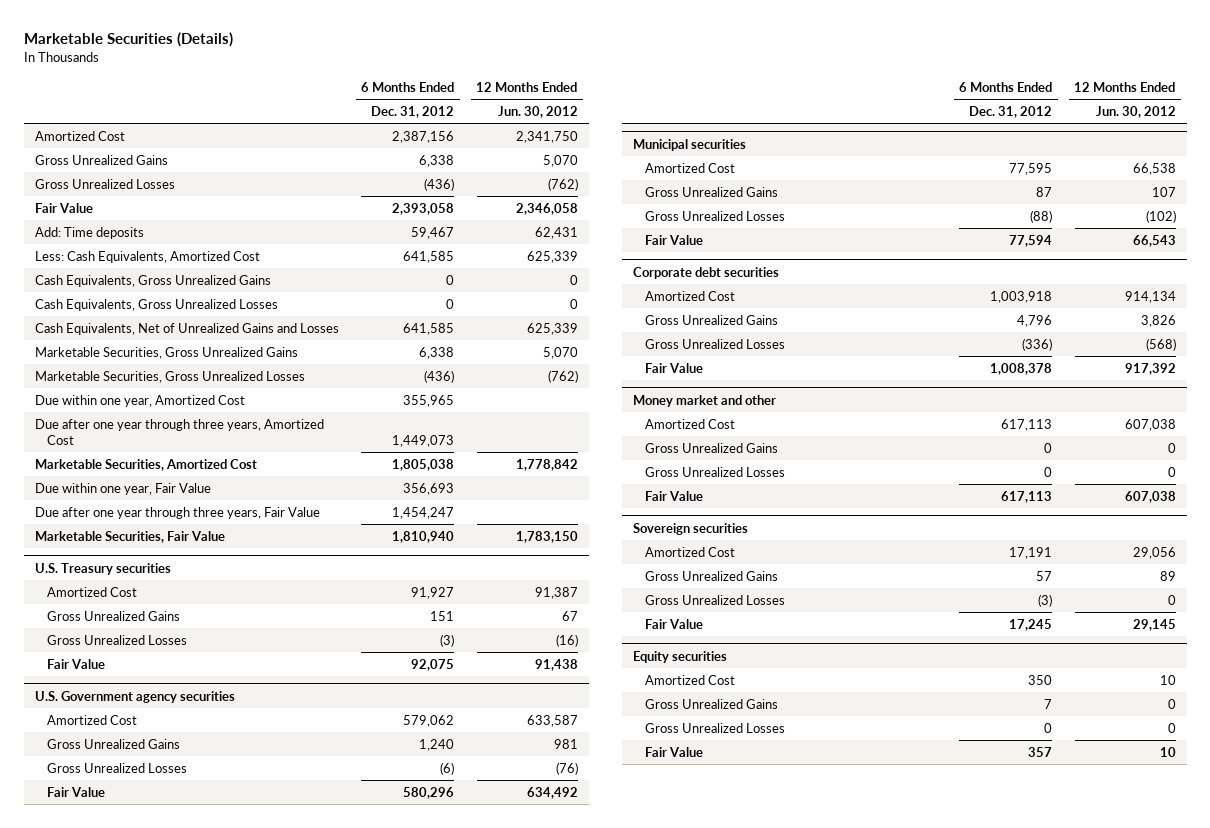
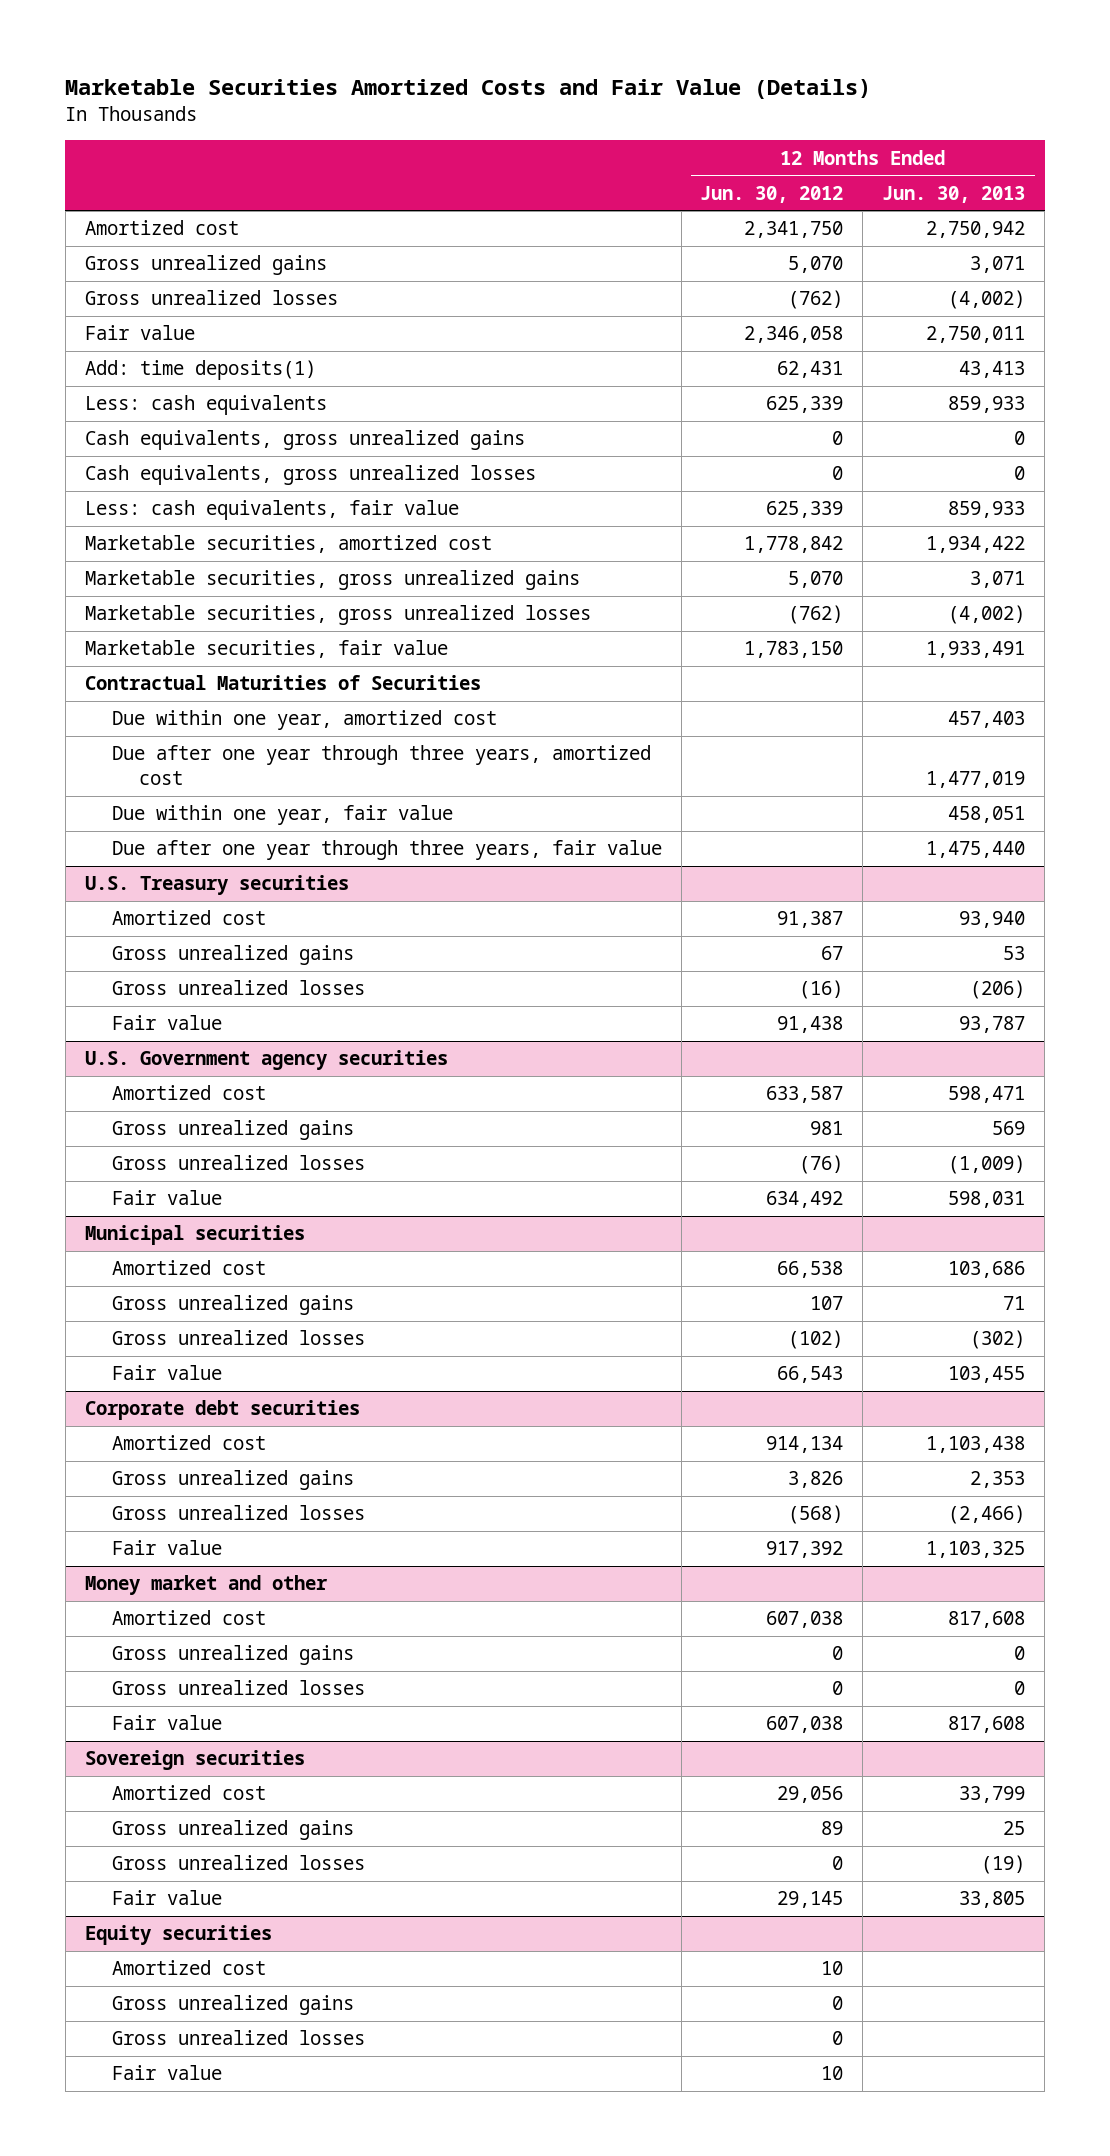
- Marketable Securities (Details)
+ Marketable Securities Amortized Costs and Fair Value (Details)
- | 6 Months Ended Dec. 31, 2012 | 12 Months Ended Jun. 30, 2012
+ | 12 Months Ended Jun. 30, 2012 | 12 Months Ended Jun. 30, 2013
- Amortized Cost | 2,387,156 | 2,341,750
- Gross Unrealized Gains | 6,338 | 5,070
- Gross Unrealized Losses | (436) | (762)
- Fair Value | 2,393,058 | 2,346,058
- Add: Time deposits | 59,467 | 62,431
- Less: Cash Equivalents, Amortized Cost | 641,585 | 625,339
- Cash Equivalents, Gross Unrealized Gains | 0 | 0
- Cash Equivalents, Gross Unrealized Losses | 0 | 0
- Cash Equivalents, Net of Unrealized Gains and Losses | 641,585 | 625,339
- Marketable Securities, Gross Unrealized Gains | 6,338 | 5,070
- Marketable Securities, Gross Unrealized Losses | (436) | (762)
- Due within one year, Amortized Cost | 355,965 |
- Due after one year through three years, Amortized Cost | 1,449,073 |
- Marketable Securities, Amortized Cost | 1,805,038 | 1,778,842
- Due within one year, Fair Value | 356,693 |
- Due after one year through three years, Fair Value | 1,454,247 |
- Marketable Securities, Fair Value | 1,810,940 | 1,783,150
+ Amortized cost | 2,341,750 | 2,750,942
+ Gross unrealized gains | 5,070 | 3,071
+ Gross unrealized losses | (762) | (4,002)
+ Fair value | 2,346,058 | 2,750,011
+ Add: time deposits(1) | 62,431 | 43,413
+ Less: cash equivalents | 625,339 | 859,933
+ Cash equivalents, gross unrealized gains | 0 | 0
+ Cash equivalents, gross unrealized losses | 0 | 0
+ Less: cash equivalents, fair value | 625,339 | 859,933
+ Marketable securities, amortized cost | 1,778,842 | 1,934,422
+ Marketable securities, gross unrealized gains | 5,070 | 3,071
+ Marketable securities, gross unrealized losses | (762) | (4,002)
+ Marketable securities, fair value | 1,783,150 | 1,933,491
+ Contractual Maturities of Securities
+ Due within one year, amortized cost | | 457,403
+ Due after one year through three years, amortized cost | | 1,477,019
+ Due within one year, fair value | | 458,051
+ Due after one year through three years, fair value | | 1,475,440
@ U.S. Treasury securities
- Amortized Cost | 91,927 | 91,387
- Gross Unrealized Gains | 151 | 67
- Gross Unrealized Losses | (3) | (16)
- Fair Value | 92,075 | 91,438
+ Amortized cost | 91,387 | 93,940
+ Gross unrealized gains | 67 | 53
+ Gross unrealized losses | (16) | (206)
+ Fair value | 91,438 | 93,787
@ U.S. Government agency securities
- Amortized Cost | 579,062 | 633,587
- Gross Unrealized Gains | 1,240 | 981
- Gross Unrealized Losses | (6) | (76)
- Fair Value | 580,296 | 634,492
+ Amortized cost | 633,587 | 598,471
+ Gross unrealized gains | 981 | 569
+ Gross unrealized losses | (76) | (1,009)
+ Fair value | 634,492 | 598,031
@ Municipal securities
- Amortized Cost | 77,595 | 66,538
- Gross Unrealized Gains | 87 | 107
- Gross Unrealized Losses | (88) | (102)
- Fair Value | 77,594 | 66,543
+ Amortized cost | 66,538 | 103,686
+ Gross unrealized gains | 107 | 71
+ Gross unrealized losses | (102) | (302)
+ Fair value | 66,543 | 103,455
@ Corporate debt securities
- Amortized Cost | 1,003,918 | 914,134
- Gross Unrealized Gains | 4,796 | 3,826
- Gross Unrealized Losses | (336) | (568)
- Fair Value | 1,008,378 | 917,392
+ Amortized cost | 914,134 | 1,103,438
+ Gross unrealized gains | 3,826 | 2,353
+ Gross unrealized losses | (568) | (2,466)
+ Fair value | 917,392 | 1,103,325
@ Money market and other
- Amortized Cost | 617,113 | 607,038
- Gross Unrealized Gains | 0 | 0
- Gross Unrealized Losses | 0 | 0
- Fair Value | 617,113 | 607,038
+ Amortized cost | 607,038 | 817,608
+ Gross unrealized gains | 0 | 0
+ Gross unrealized losses | 0 | 0
+ Fair value | 607,038 | 817,608
@ Sovereign securities
- Amortized Cost | 17,191 | 29,056
- Gross Unrealized Gains | 57 | 89
- Gross Unrealized Losses | (3) | 0
- Fair Value | 17,245 | 29,145
+ Amortized cost | 29,056 | 33,799
+ Gross unrealized gains | 89 | 25
+ Gross unrealized losses | 0 | (19)
+ Fair value | 29,145 | 33,805
@ Equity securities
- Amortized Cost | 350 | 10
- Gross Unrealized Gains | 7 | 0
- Gross Unrealized Losses | 0 | 0
- Fair Value | 357 | 10
+ Amortized cost | 10 |
+ Gross unrealized gains | 0 |
+ Gross unrealized losses | 0 |
+ Fair value | 10 |

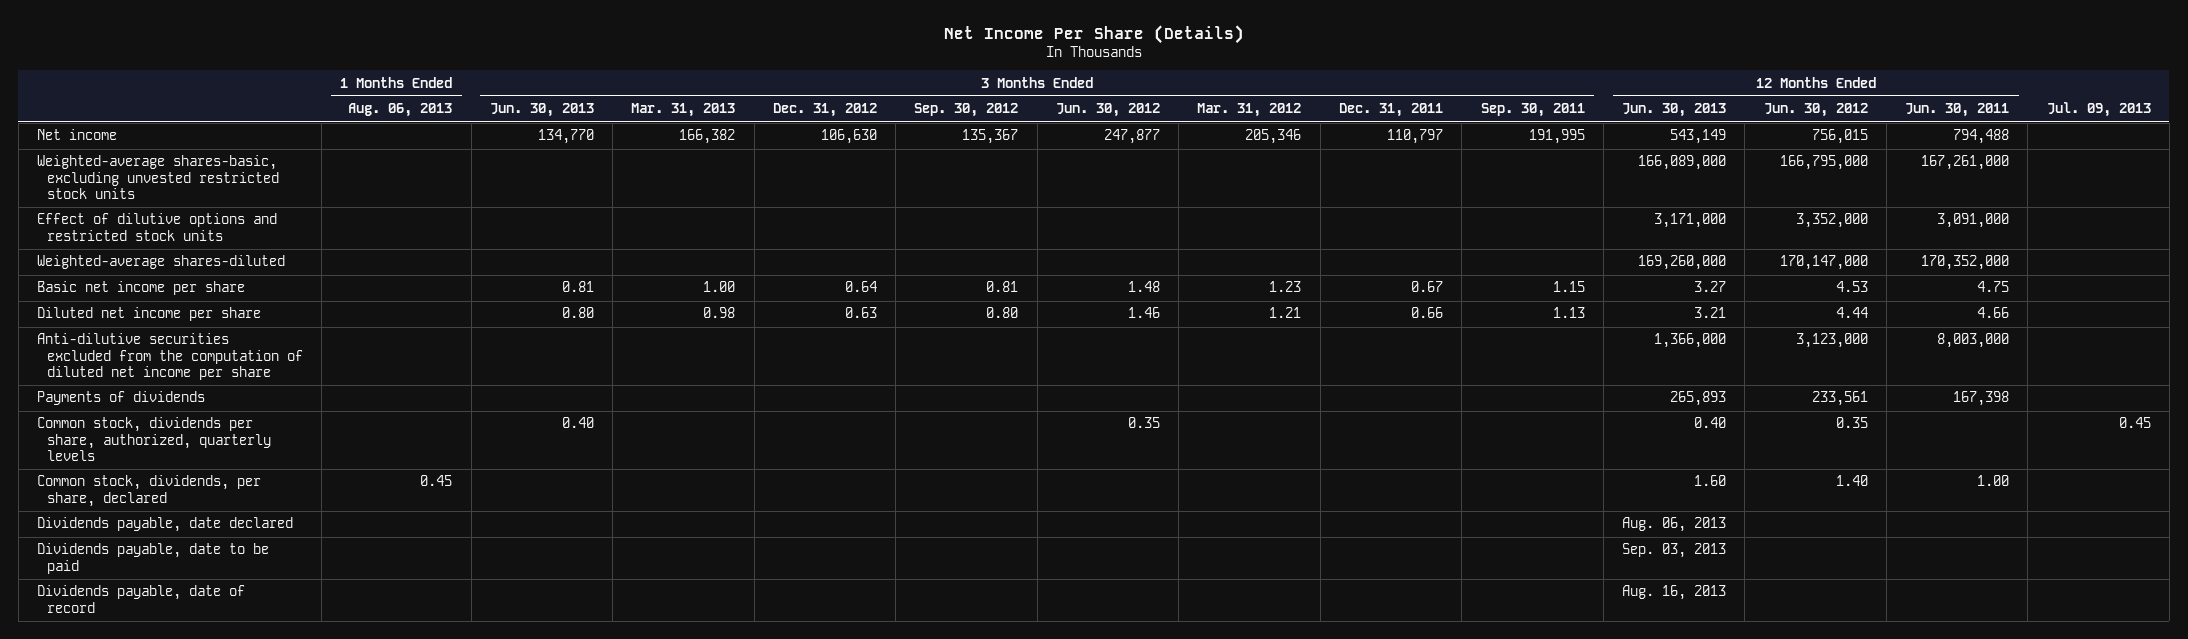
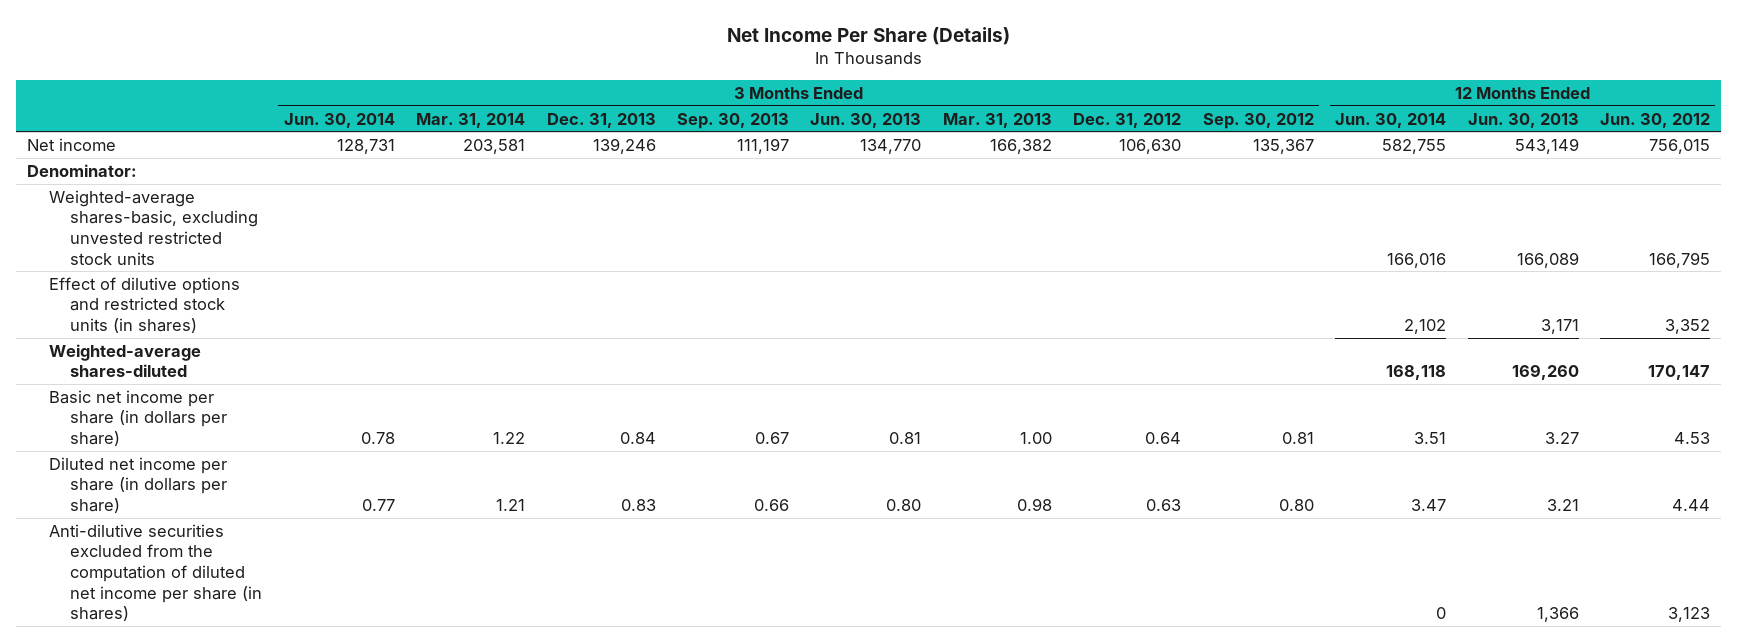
- | 1 Months Ended Aug. 06, 2013 | 3 Months Ended Jun. 30, 2013 | 3 Months Ended Mar. 31, 2013 | 3 Months Ended Dec. 31, 2012 | 3 Months Ended Sep. 30, 2012 | 3 Months Ended Jun. 30, 2012 | 3 Months Ended Mar. 31, 2012 | 3 Months Ended Dec. 31, 2011 | 3 Months Ended Sep. 30, 2011 | 12 Months Ended Jun. 30, 2013 | 12 Months Ended Jun. 30, 2012 | 12 Months Ended Jun. 30, 2011 | Jul. 09, 2013
+ | 3 Months Ended Jun. 30, 2014 | 3 Months Ended Mar. 31, 2014 | 3 Months Ended Dec. 31, 2013 | 3 Months Ended Sep. 30, 2013 | 3 Months Ended Jun. 30, 2013 | 3 Months Ended Mar. 31, 2013 | 3 Months Ended Dec. 31, 2012 | 3 Months Ended Sep. 30, 2012 | 12 Months Ended Jun. 30, 2014 | 12 Months Ended Jun. 30, 2013 | 12 Months Ended Jun. 30, 2012
- Weighted-average shares-basic, excluding unvested restricted stock units | | | | | | | | | | 166,089,000 | 166,795,000 | 167,261,000 |
- Effect of dilutive options and restricted stock units | | | | | | | | | | 3,171,000 | 3,352,000 | 3,091,000 |
- Weighted-average shares-diluted | | | | | | | | | | 169,260,000 | 170,147,000 | 170,352,000 |
- Basic net income per share | | 0.81 | 1.00 | 0.64 | 0.81 | 1.48 | 1.23 | 0.67 | 1.15 | 3.27 | 4.53 | 4.75 |
- Diluted net income per share | | 0.80 | 0.98 | 0.63 | 0.80 | 1.46 | 1.21 | 0.66 | 1.13 | 3.21 | 4.44 | 4.66 |
- Anti-dilutive securities excluded from the computation of diluted net income per share | | | | | | | | | | 1,366,000 | 3,123,000 | 8,003,000 |
- Payments of dividends | | | | | | | | | | 265,893 | 233,561 | 167,398 |
- Common stock, dividends per share, authorized, quarterly levels | | 0.40 | | | | 0.35 | | | | 0.40 | 0.35 | | 0.45
- Common stock, dividends, per share, declared | 0.45 | | | | | | | | | 1.60 | 1.40 | 1.00 |
- Dividends payable, date declared | | | | | | | | | | Aug. 06, 2013 | | |
- Dividends payable, date to be paid | | | | | | | | | | Sep. 03, 2013 | | |
- Dividends payable, date of record | | | | | | | | | | Aug. 16, 2013 | | |
+ Denominator:
+ Weighted-average shares-basic, excluding unvested restricted stock units | | | | | | | | | 166,016 | 166,089 | 166,795
+ Effect of dilutive options and restricted stock units (in shares) | | | | | | | | | 2,102 | 3,171 | 3,352
+ Weighted-average shares-diluted | | | | | | | | | 168,118 | 169,260 | 170,147
+ Basic net income per share (in dollars per share) | 0.78 | 1.22 | 0.84 | 0.67 | 0.81 | 1.00 | 0.64 | 0.81 | 3.51 | 3.27 | 4.53
+ Diluted net income per share (in dollars per share) | 0.77 | 1.21 | 0.83 | 0.66 | 0.80 | 0.98 | 0.63 | 0.80 | 3.47 | 3.21 | 4.44
+ Anti-dilutive securities excluded from the computation of diluted net income per share (in shares) | | | | | | | | | 0 | 1,366 | 3,123

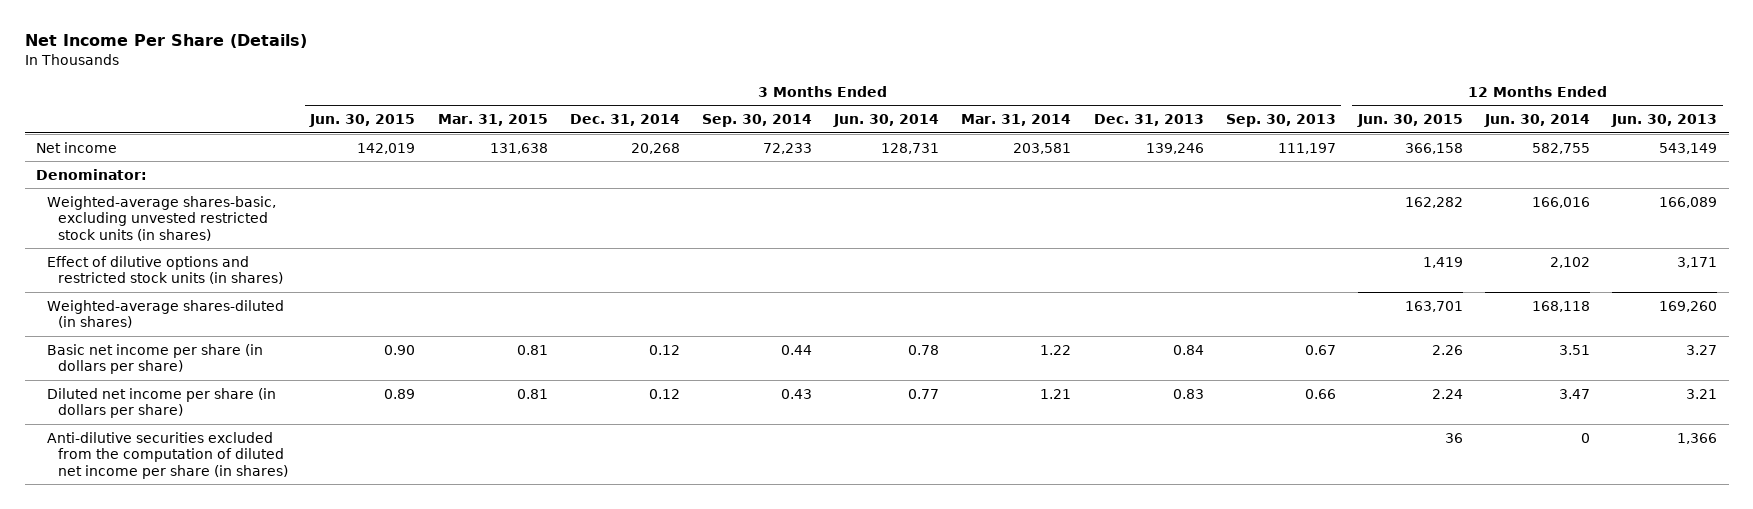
- | 3 Months Ended Jun. 30, 2014 | 3 Months Ended Mar. 31, 2014 | 3 Months Ended Dec. 31, 2013 | 3 Months Ended Sep. 30, 2013 | 3 Months Ended Jun. 30, 2013 | 3 Months Ended Mar. 31, 2013 | 3 Months Ended Dec. 31, 2012 | 3 Months Ended Sep. 30, 2012 | 12 Months Ended Jun. 30, 2014 | 12 Months Ended Jun. 30, 2013 | 12 Months Ended Jun. 30, 2012
+ | 3 Months Ended Jun. 30, 2015 | 3 Months Ended Mar. 31, 2015 | 3 Months Ended Dec. 31, 2014 | 3 Months Ended Sep. 30, 2014 | 3 Months Ended Jun. 30, 2014 | 3 Months Ended Mar. 31, 2014 | 3 Months Ended Dec. 31, 2013 | 3 Months Ended Sep. 30, 2013 | 12 Months Ended Jun. 30, 2015 | 12 Months Ended Jun. 30, 2014 | 12 Months Ended Jun. 30, 2013
- Weighted-average shares-basic, excluding unvested restricted stock units | | | | | | | | | 166,016 | 166,089 | 166,795
+ Weighted-average shares-basic, excluding unvested restricted stock units (in shares) | | | | | | | | | 162,282 | 166,016 | 166,089
- Weighted-average shares-diluted | | | | | | | | | 168,118 | 169,260 | 170,147
+ Weighted-average shares-diluted (in shares) | | | | | | | | | 163,701 | 168,118 | 169,260

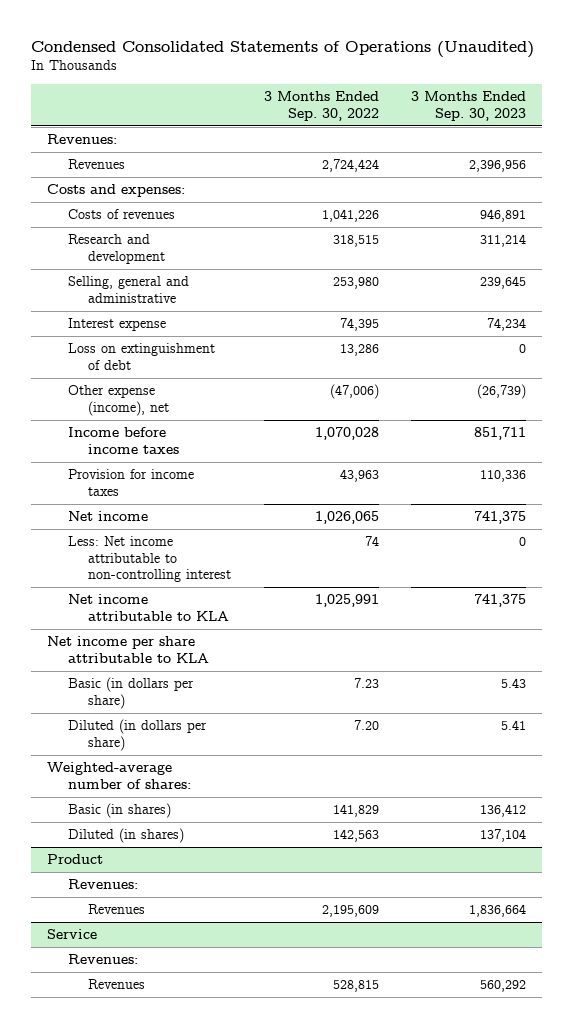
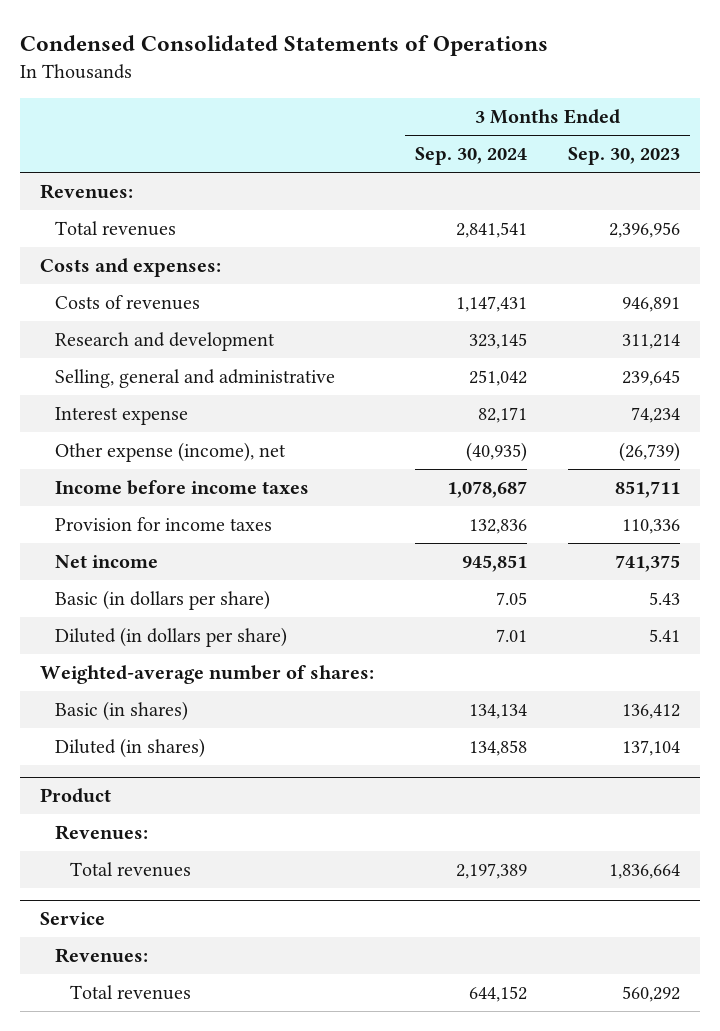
- Condensed Consolidated Statements of Operations (Unaudited)
+ Condensed Consolidated Statements of Operations
- | 3 Months Ended Sep. 30, 2022 | 3 Months Ended Sep. 30, 2023
+ | 3 Months Ended Sep. 30, 2024 | 3 Months Ended Sep. 30, 2023
- Revenues | 2,724,424 | 2,396,956
+ Total revenues | 2,841,541 | 2,396,956
- Loss on extinguishment of debt | 13,286 | 0
- Less: Net income attributable to non-controlling interest | 74 | 0
- Net income attributable to KLA | 1,025,991 | 741,375
- Net income per share attributable to KLA
@ Product
- Revenues | 2,195,609 | 1,836,664
+ Total revenues | 2,197,389 | 1,836,664
@ Service
- Revenues | 528,815 | 560,292
+ Total revenues | 644,152 | 560,292

